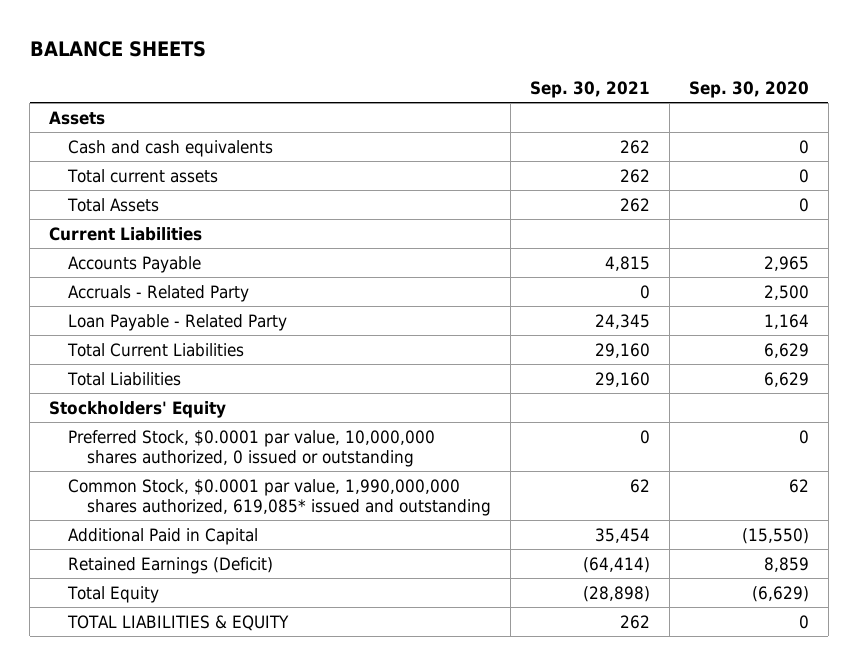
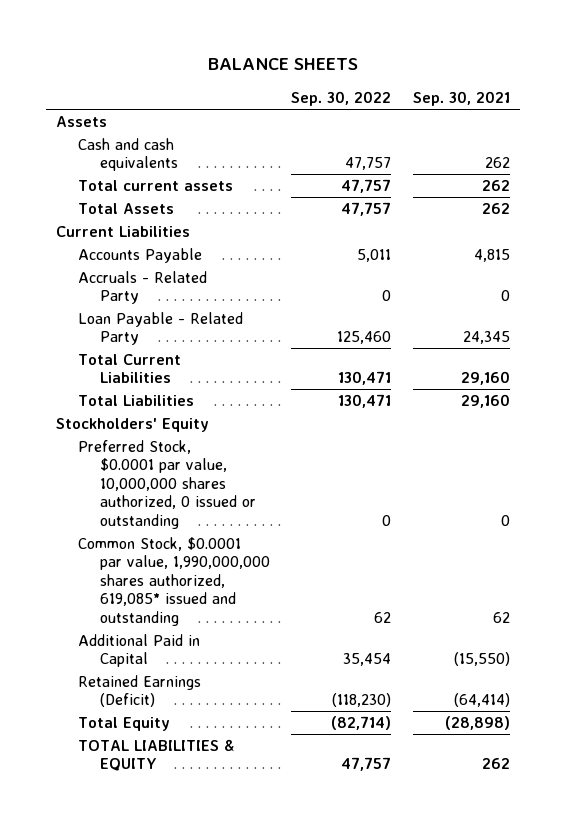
- | Sep. 30, 2021 | Sep. 30, 2020
+ | Sep. 30, 2022 | Sep. 30, 2021
- Additional Paid in Capital | 35,454 | (15,550)
+ Additional Paid in Capital | 35,454 | (15,550)

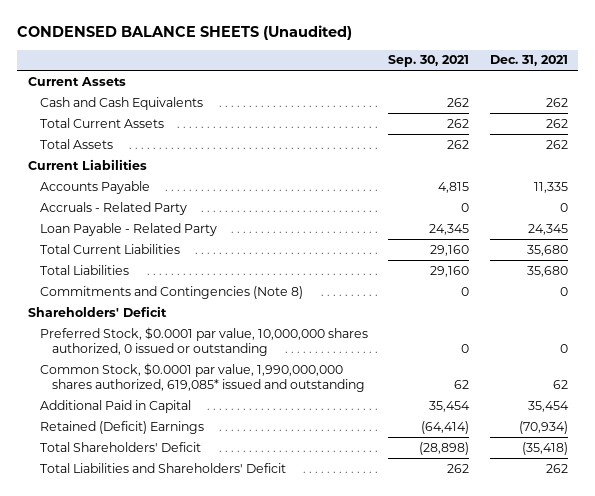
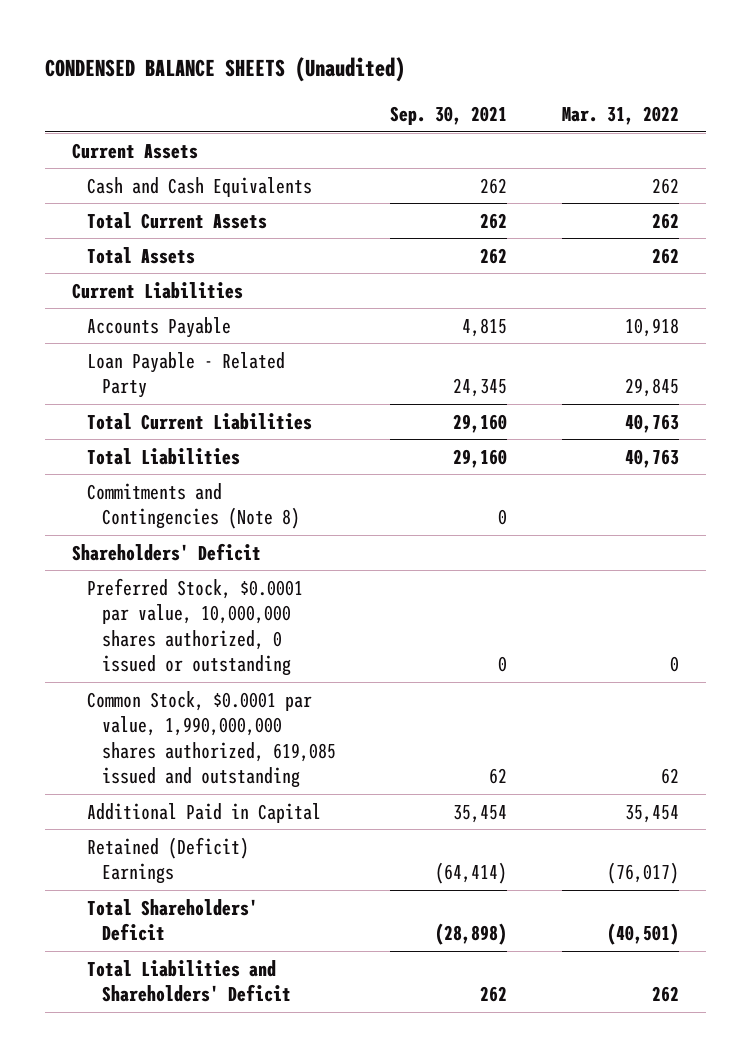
- | Sep. 30, 2021 | Dec. 31, 2021
+ | Sep. 30, 2021 | Mar. 31, 2022
- Accruals - Related Party | 0 | 0
- Common Stock, $0.0001 par value, 1,990,000,000 shares authorized, 619,085* issued and outstanding | 62 | 62
+ Common Stock, $0.0001 par value, 1,990,000,000 shares authorized, 619,085 issued and outstanding | 62 | 62

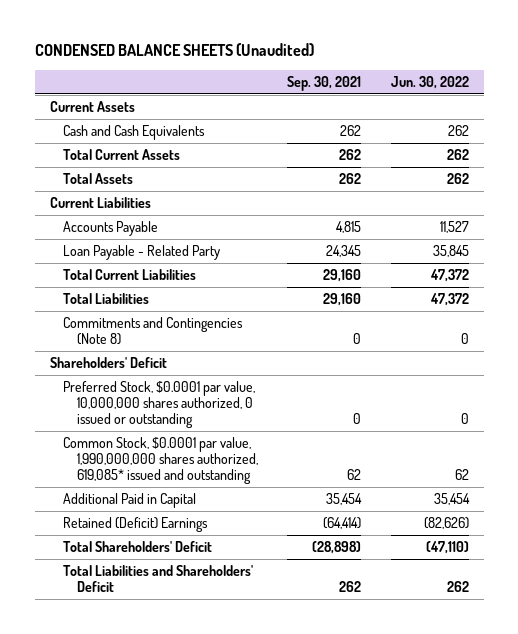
- | Sep. 30, 2021 | Mar. 31, 2022
+ | Sep. 30, 2021 | Jun. 30, 2022
- Common Stock, $0.0001 par value, 1,990,000,000 shares authorized, 619,085 issued and outstanding | 62 | 62
+ Common Stock, $0.0001 par value, 1,990,000,000 shares authorized, 619,085* issued and outstanding | 62 | 62

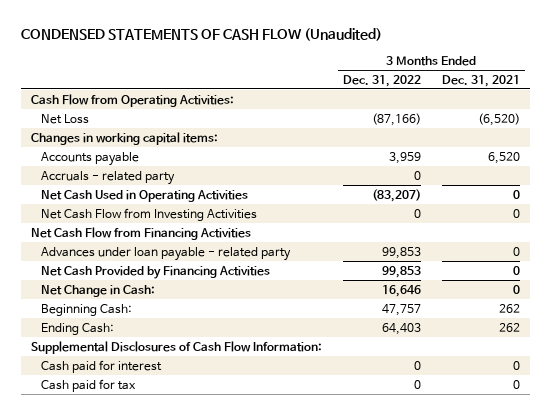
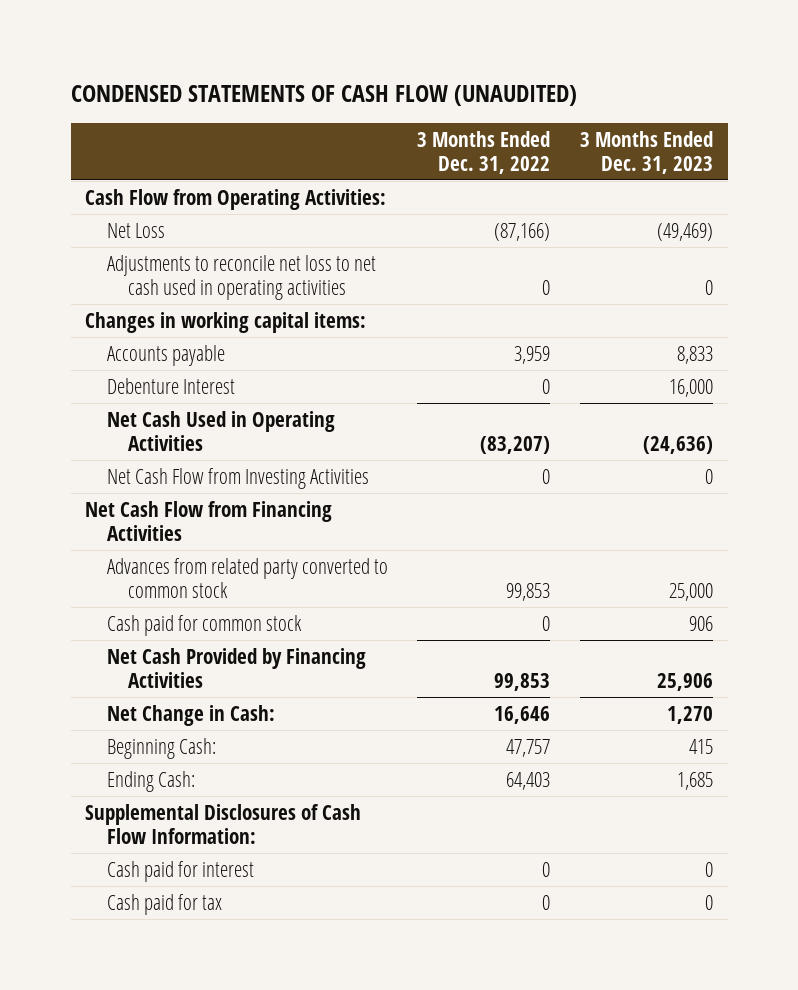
- CONDENSED STATEMENTS OF CASH FLOW (Unaudited)
+ CONDENSED STATEMENTS OF CASH FLOW (UNAUDITED)
- | 3 Months Ended Dec. 31, 2022 | 3 Months Ended Dec. 31, 2021
+ | 3 Months Ended Dec. 31, 2022 | 3 Months Ended Dec. 31, 2023
+ Adjustments to reconcile net loss to net cash used in operating activities | 0 | 0
- Accruals - related party | 0 |
+ Debenture Interest | 0 | 16,000
- Advances under loan payable - related party | 99,853 | 0
+ Advances from related party converted to common stock | 99,853 | 25,000
+ Cash paid for common stock | 0 | 906

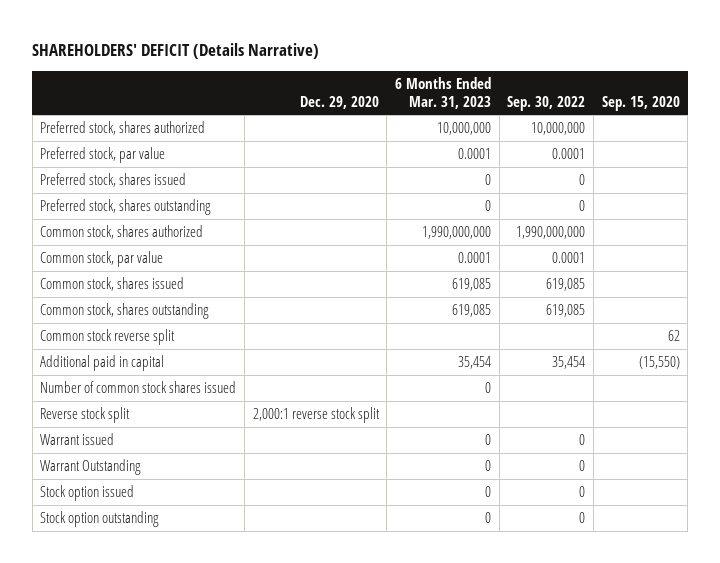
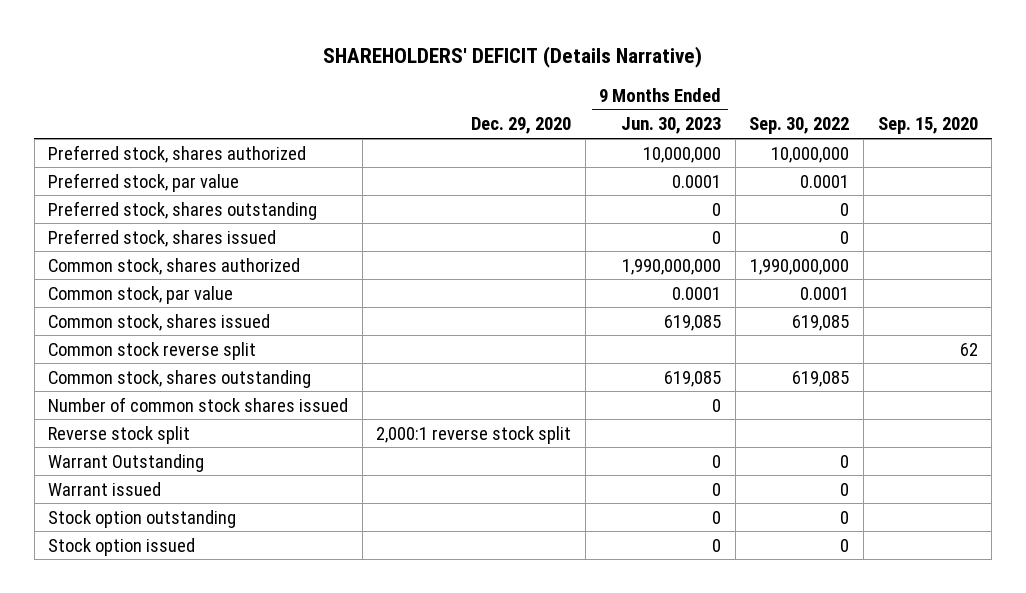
- | Dec. 29, 2020 | 6 Months Ended Mar. 31, 2023 | Sep. 30, 2022 | Sep. 15, 2020
+ | Dec. 29, 2020 | 9 Months Ended Jun. 30, 2023 | Sep. 30, 2022 | Sep. 15, 2020
moved down: Preferred stock, shares issued | | 0 | 0 |
- Additional paid in capital | | 35,454 | 35,454 | (15,550)
moved down: Common stock, shares outstanding | | 619,085 | 619,085 |
moved down: Warrant issued | | 0 | 0 |
moved down: Stock option issued | | 0 | 0 |

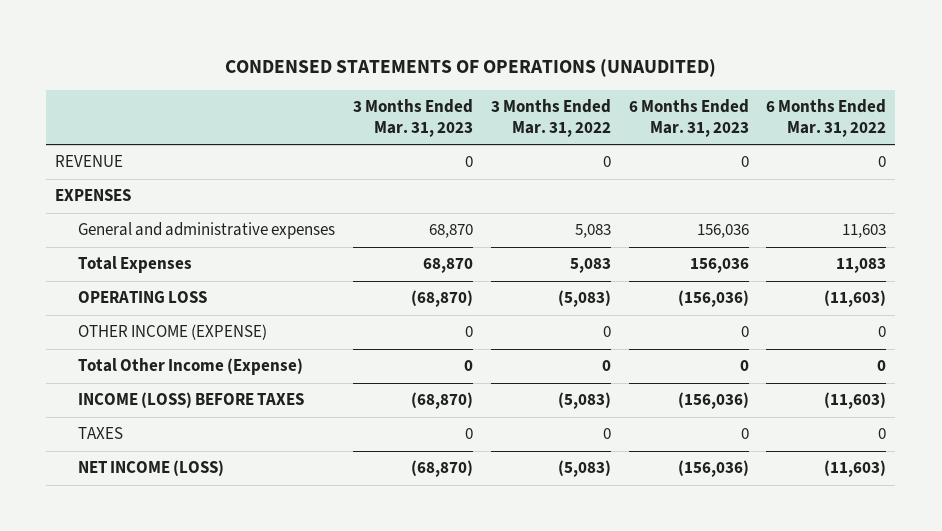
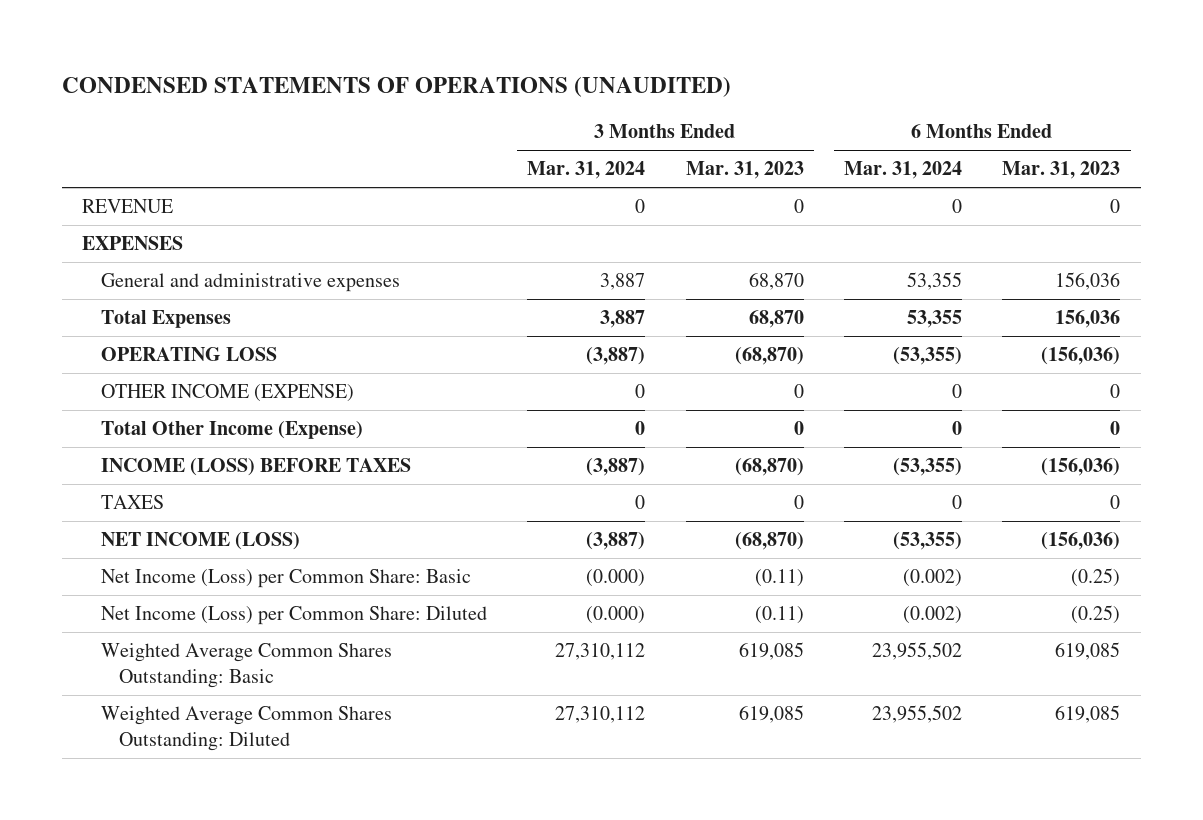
- | 3 Months Ended Mar. 31, 2023 | 3 Months Ended Mar. 31, 2022 | 6 Months Ended Mar. 31, 2023 | 6 Months Ended Mar. 31, 2022
+ | 3 Months Ended Mar. 31, 2024 | 3 Months Ended Mar. 31, 2023 | 6 Months Ended Mar. 31, 2024 | 6 Months Ended Mar. 31, 2023
+ Net Income (Loss) per Common Share: Basic | (0.000) | (0.11) | (0.002) | (0.25)
+ Net Income (Loss) per Common Share: Diluted | (0.000) | (0.11) | (0.002) | (0.25)
+ Weighted Average Common Shares Outstanding: Basic | 27,310,112 | 619,085 | 23,955,502 | 619,085
+ Weighted Average Common Shares Outstanding: Diluted | 27,310,112 | 619,085 | 23,955,502 | 619,085

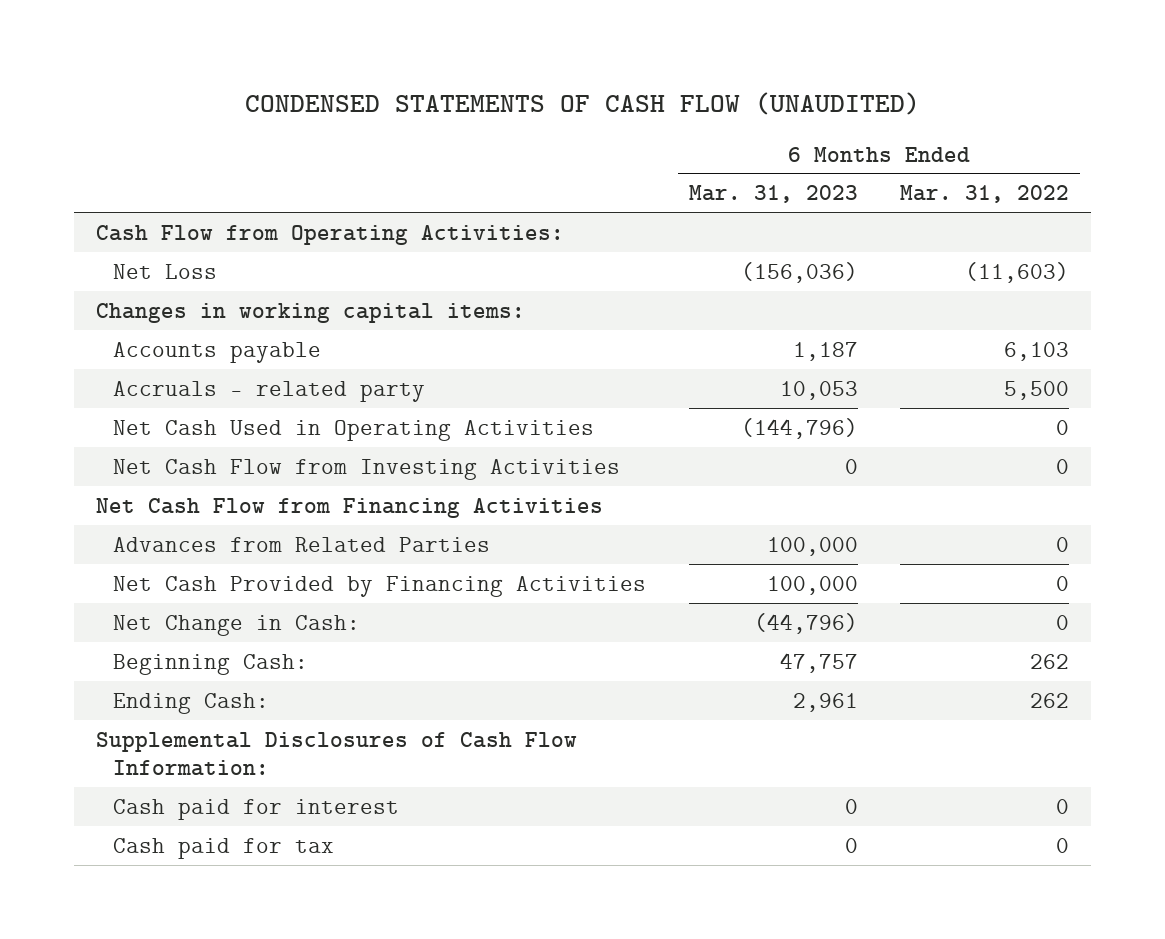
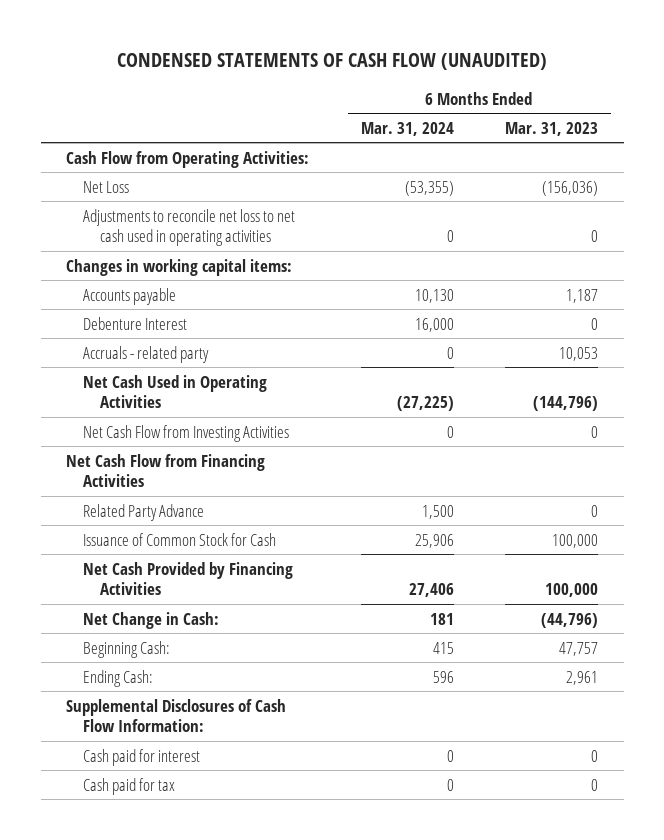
- | 6 Months Ended Mar. 31, 2023 | 6 Months Ended Mar. 31, 2022
+ | 6 Months Ended Mar. 31, 2024 | 6 Months Ended Mar. 31, 2023
+ Adjustments to reconcile net loss to net cash used in operating activities | 0 | 0
+ Debenture Interest | 16,000 | 0
- Advances from Related Parties | 100,000 | 0
+ Related Party Advance | 1,500 | 0
+ Issuance of Common Stock for Cash | 25,906 | 100,000

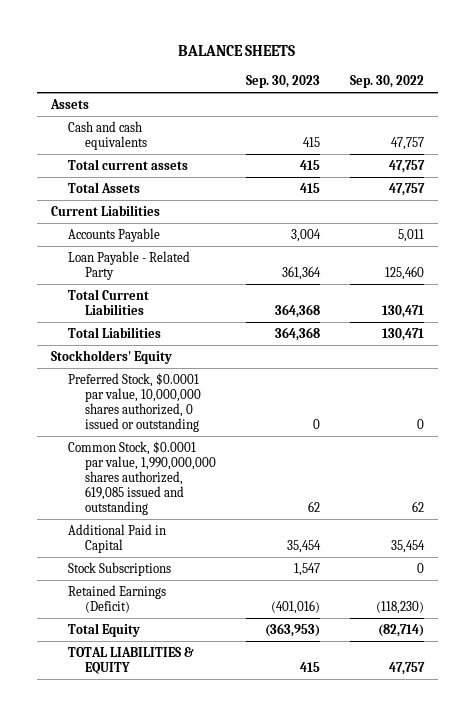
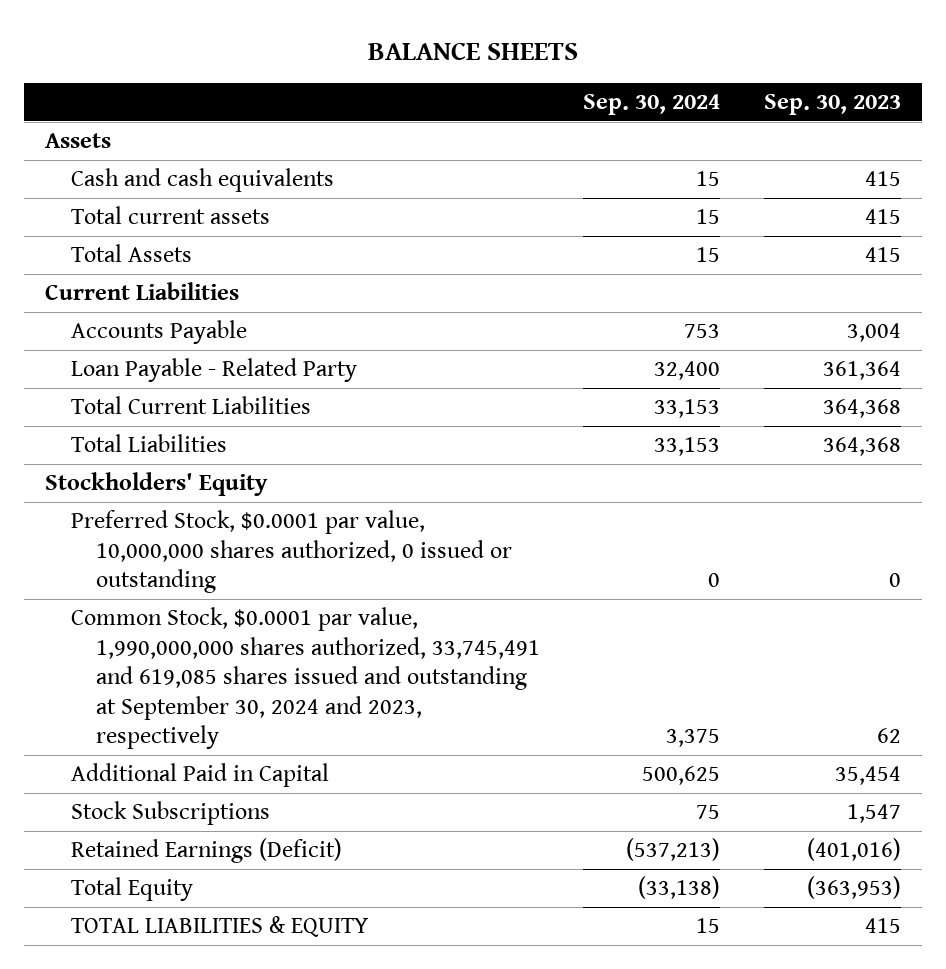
- | Sep. 30, 2023 | Sep. 30, 2022
+ | Sep. 30, 2024 | Sep. 30, 2023
- Common Stock, $0.0001 par value, 1,990,000,000 shares authorized, 619,085 issued and outstanding | 62 | 62
+ Common Stock, $0.0001 par value, 1,990,000,000 shares authorized, 33,745,491 and 619,085 shares issued and outstanding at September 30, 2024 and 2023, respectively | 3,375 | 62

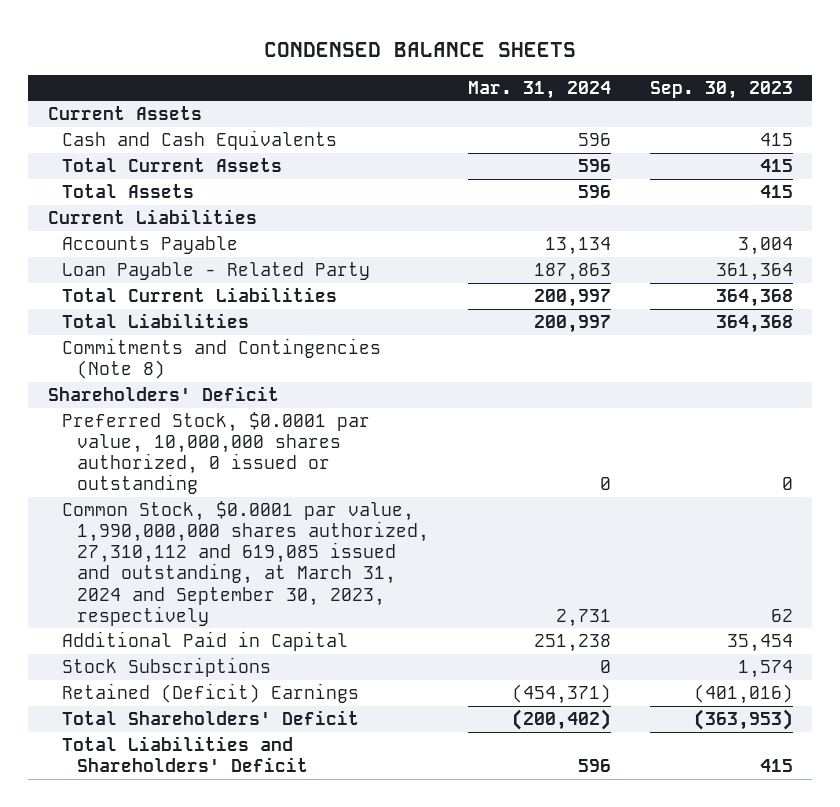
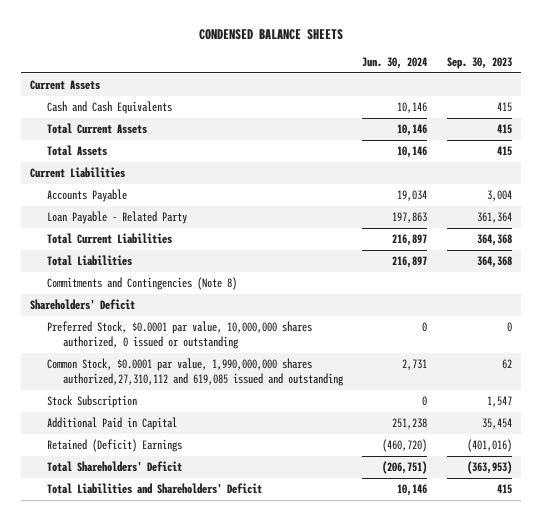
- | Mar. 31, 2024 | Sep. 30, 2023
+ | Jun. 30, 2024 | Sep. 30, 2023
- Common Stock, $0.0001 par value, 1,990,000,000 shares authorized, 27,310,112 and 619,085 issued and outstanding, at March 31, 2024 and September 30, 2023, respectively | 2,731 | 62
+ Common Stock, $0.0001 par value, 1,990,000,000 shares authorized,27,310,112 and 619,085 issued and outstanding | 2,731 | 62
+ Stock Subscription | 0 | 1,547
- Stock Subscriptions | 0 | 1,574

